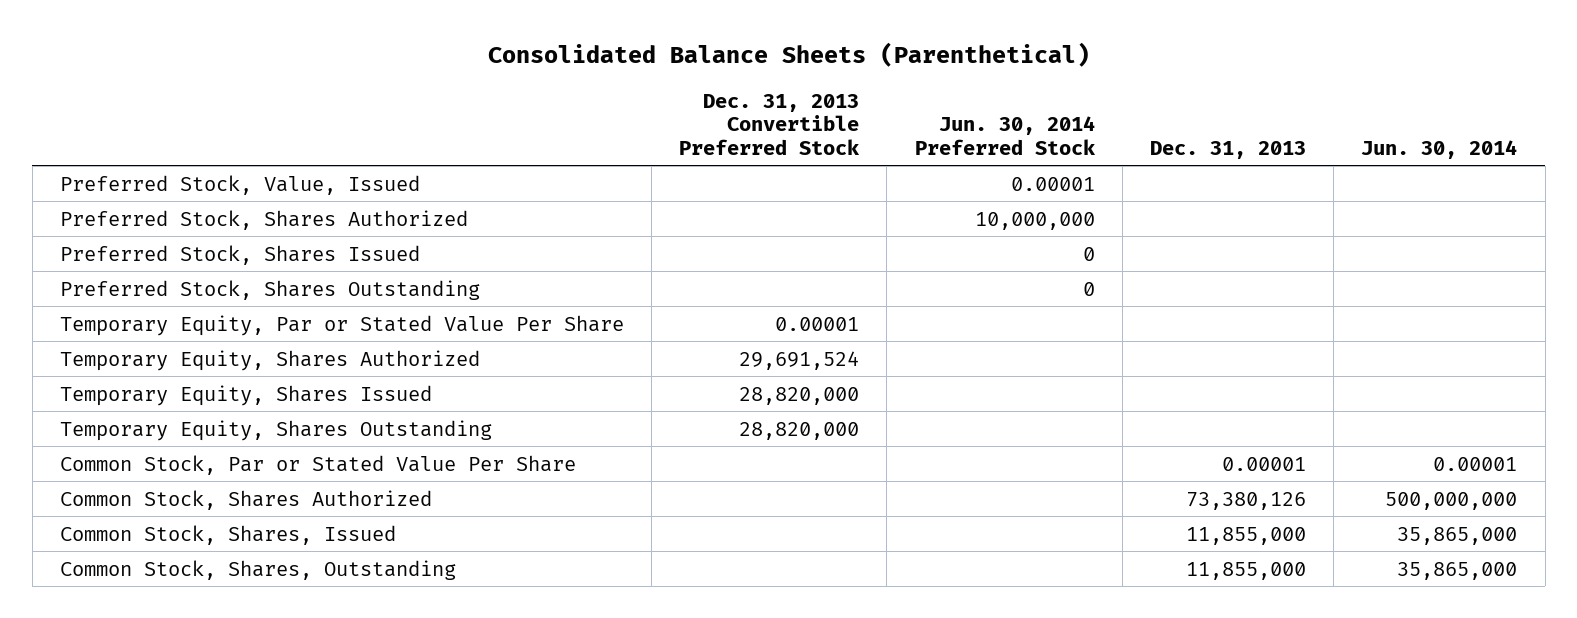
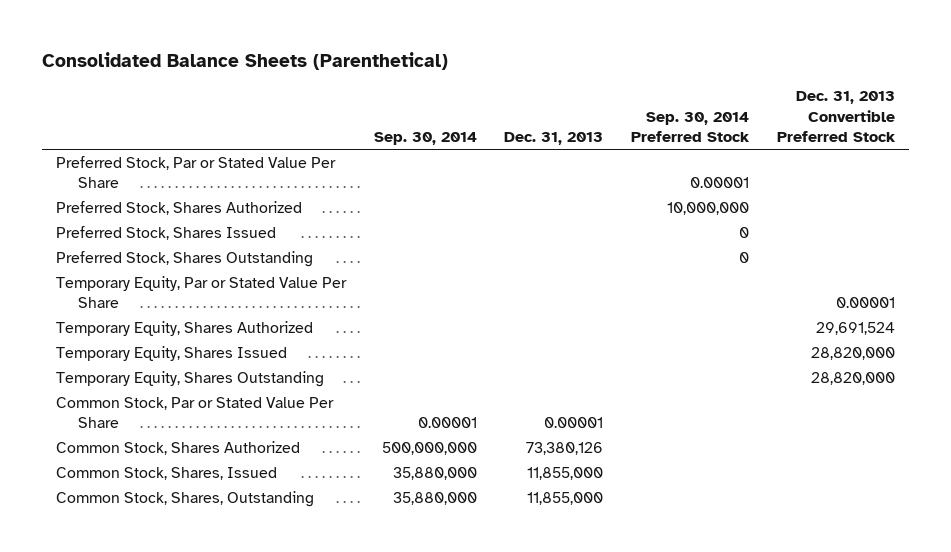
- | Dec. 31, 2013 Convertible Preferred Stock | Jun. 30, 2014 Preferred Stock | Dec. 31, 2013 | Jun. 30, 2014
+ | Sep. 30, 2014 | Dec. 31, 2013 | Sep. 30, 2014 Preferred Stock | Dec. 31, 2013 Convertible Preferred Stock
- Preferred Stock, Value, Issued | | 0.00001 | |
+ Preferred Stock, Par or Stated Value Per Share | | | 0.00001 |

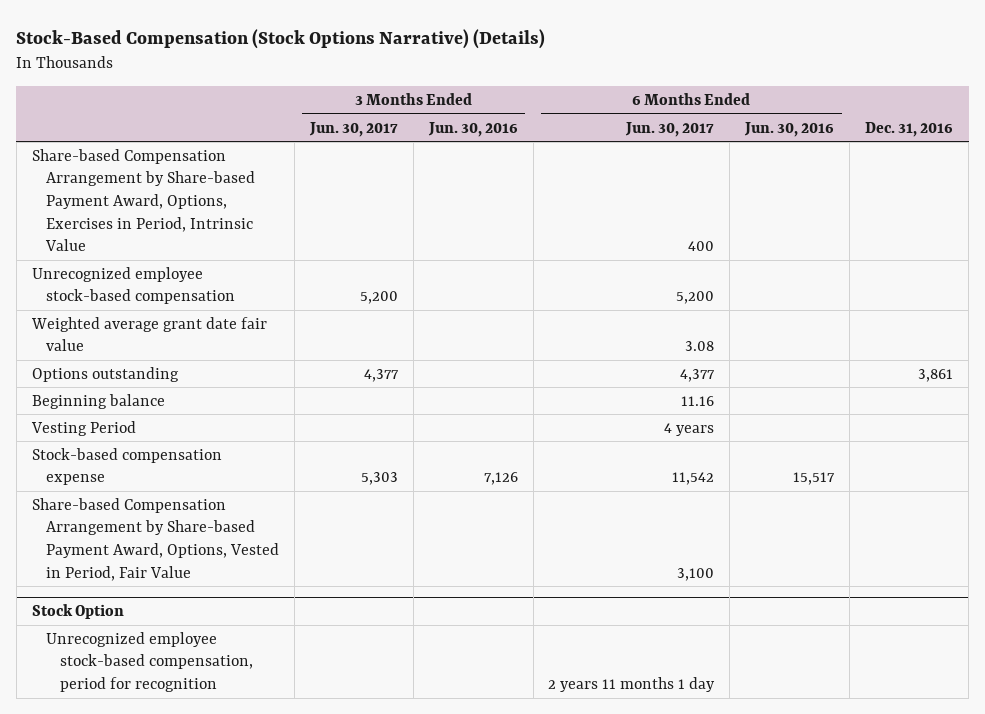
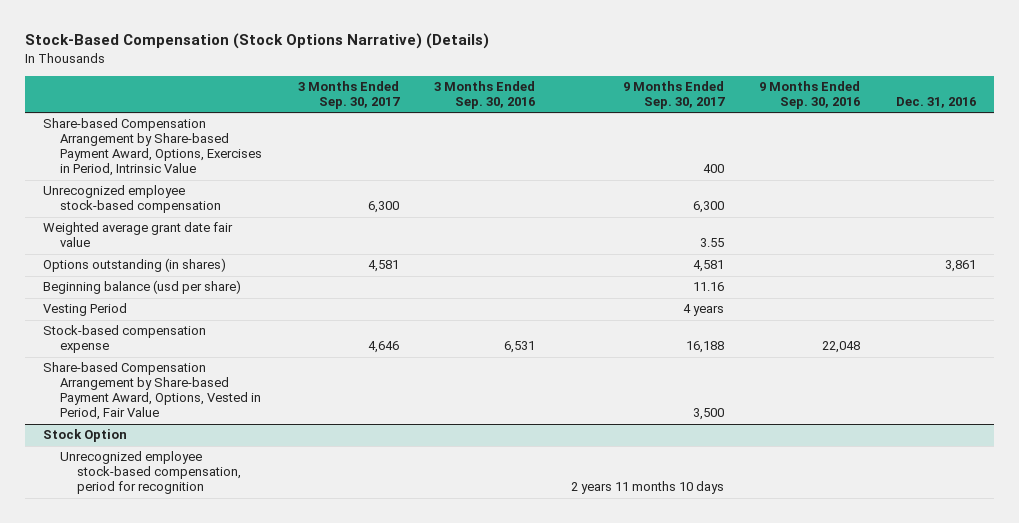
- | 3 Months Ended Jun. 30, 2017 | 3 Months Ended Jun. 30, 2016 | 6 Months Ended Jun. 30, 2017 | 6 Months Ended Jun. 30, 2016 | Dec. 31, 2016
+ | 3 Months Ended Sep. 30, 2017 | 3 Months Ended Sep. 30, 2016 | 9 Months Ended Sep. 30, 2017 | 9 Months Ended Sep. 30, 2016 | Dec. 31, 2016
- Options outstanding | 4,377 | | 4,377 | | 3,861
- Beginning balance | | | 11.16 | |
+ Options outstanding (in shares) | 4,581 | | 4,581 | | 3,861
+ Beginning balance (usd per share) | | | 11.16 | |

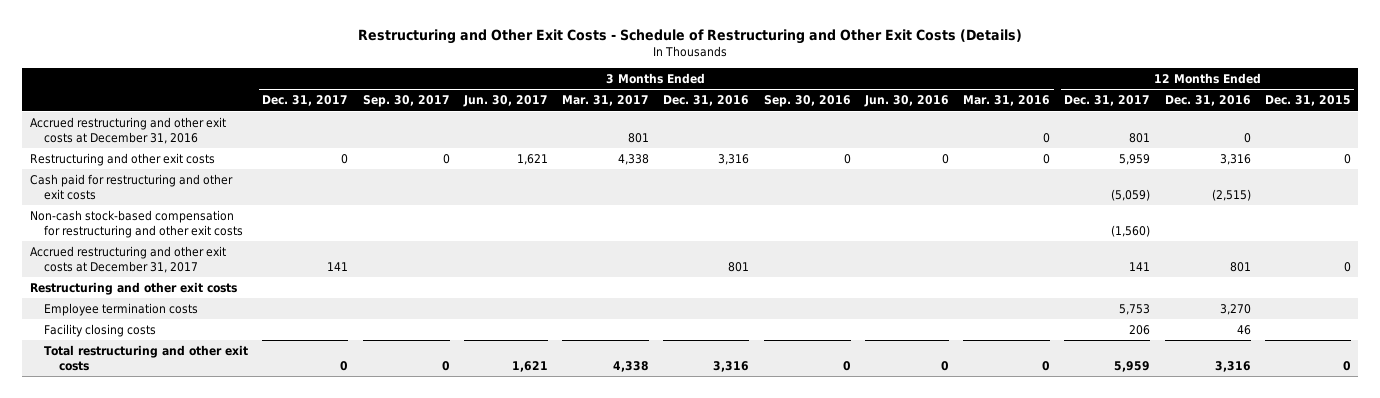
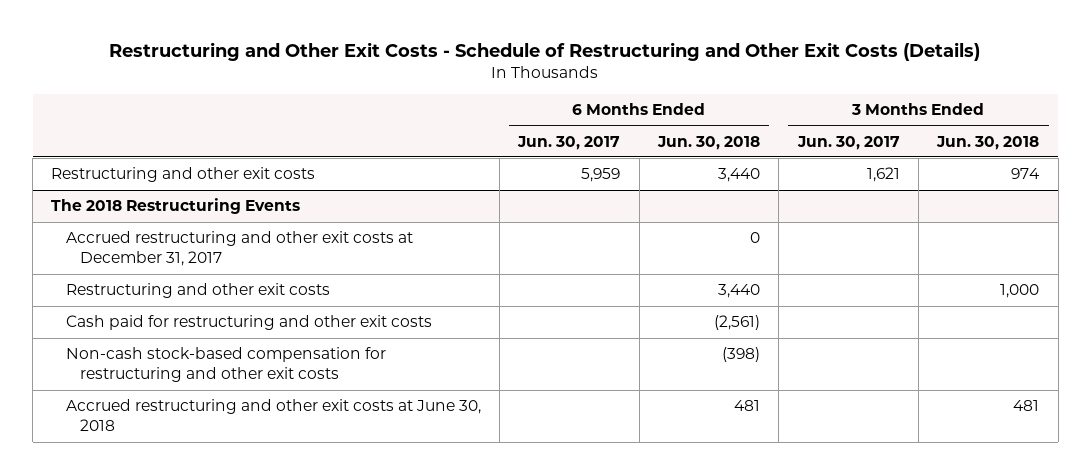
- | 3 Months Ended Dec. 31, 2017 | 3 Months Ended Sep. 30, 2017 | 3 Months Ended Jun. 30, 2017 | 3 Months Ended Mar. 31, 2017 | 3 Months Ended Dec. 31, 2016 | 3 Months Ended Sep. 30, 2016 | 3 Months Ended Jun. 30, 2016 | 3 Months Ended Mar. 31, 2016 | 12 Months Ended Dec. 31, 2017 | 12 Months Ended Dec. 31, 2016 | 12 Months Ended Dec. 31, 2015
+ | 6 Months Ended Jun. 30, 2017 | 6 Months Ended Jun. 30, 2018 | 3 Months Ended Jun. 30, 2017 | 3 Months Ended Jun. 30, 2018
- Accrued restructuring and other exit costs at December 31, 2016 | | | | 801 | | | | 0 | 801 | 0 |
- Cash paid for restructuring and other exit costs | | | | | | | | | (5,059) | (2,515) |
- Non-cash stock-based compensation for restructuring and other exit costs | | | | | | | | | (1,560) | |
- Accrued restructuring and other exit costs at December 31, 2017 | 141 | | | | 801 | | | | 141 | 801 | 0
- Restructuring and other exit costs
- Employee termination costs | | | | | | | | | 5,753 | 3,270 |
- Facility closing costs | | | | | | | | | 206 | 46 |
- Total restructuring and other exit costs | 0 | 0 | 1,621 | 4,338 | 3,316 | 0 | 0 | 0 | 5,959 | 3,316 | 0
+ The 2018 Restructuring Events
+ Accrued restructuring and other exit costs at December 31, 2017 | | 0 | |
+ Restructuring and other exit costs | | 3,440 | | 1,000
+ Cash paid for restructuring and other exit costs | | (2,561) | |
+ Non-cash stock-based compensation for restructuring and other exit costs | | (398) | |
+ Accrued restructuring and other exit costs at June 30, 2018 | | 481 | | 481

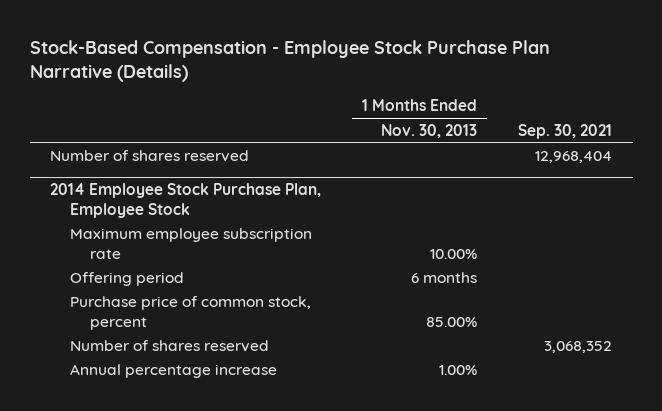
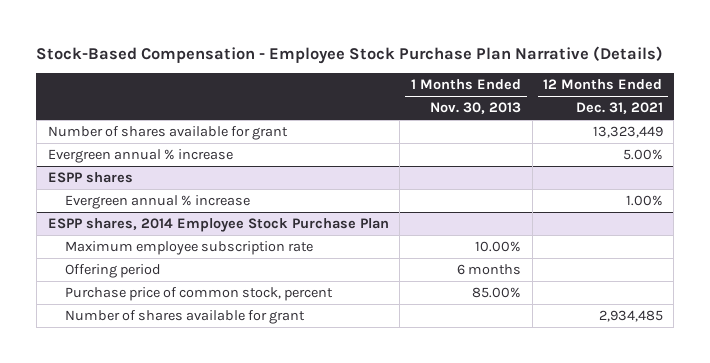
- | 1 Months Ended Nov. 30, 2013 | Sep. 30, 2021
+ | 1 Months Ended Nov. 30, 2013 | 12 Months Ended Dec. 31, 2021
- Number of shares reserved | | 12,968,404
- 2014 Employee Stock Purchase Plan, Employee Stock
+ Number of shares available for grant | | 13,323,449
+ Evergreen annual % increase | | 5.00%
+ ESPP shares
+ Evergreen annual % increase | | 1.00%
+ ESPP shares, 2014 Employee Stock Purchase Plan
- Number of shares reserved | | 3,068,352
- Annual percentage increase | 1.00% |
+ Number of shares available for grant | | 2,934,485

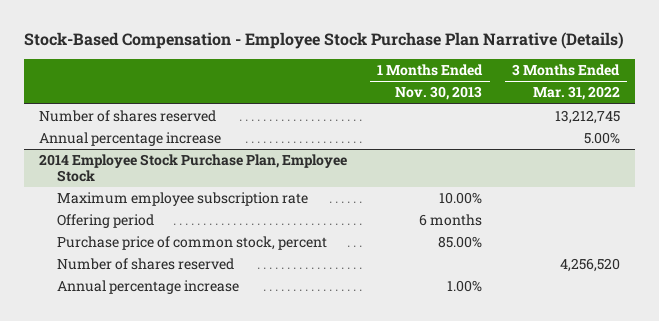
- | 1 Months Ended Nov. 30, 2013 | 12 Months Ended Dec. 31, 2021
+ | 1 Months Ended Nov. 30, 2013 | 3 Months Ended Mar. 31, 2022
- Number of shares available for grant | | 13,323,449
- Evergreen annual % increase | | 5.00%
- ESPP shares
- Evergreen annual % increase | | 1.00%
- ESPP shares, 2014 Employee Stock Purchase Plan
+ Number of shares reserved | | 13,212,745
+ Annual percentage increase | | 5.00%
+ 2014 Employee Stock Purchase Plan, Employee Stock
- Number of shares available for grant | | 2,934,485
+ Number of shares reserved | | 4,256,520
+ Annual percentage increase | 1.00% |

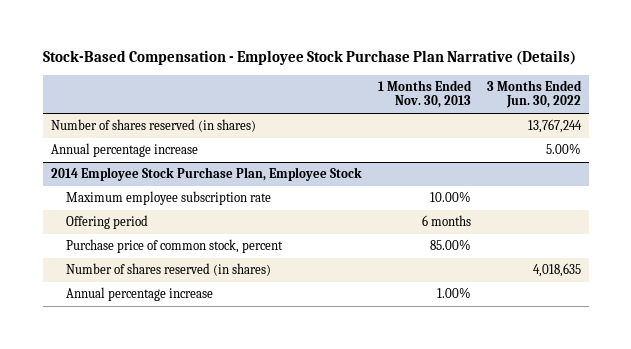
- | 1 Months Ended Nov. 30, 2013 | 3 Months Ended Mar. 31, 2022
+ | 1 Months Ended Nov. 30, 2013 | 3 Months Ended Jun. 30, 2022
- Number of shares reserved | | 13,212,745
+ Number of shares reserved (in shares) | | 13,767,244
@ 2014 Employee Stock Purchase Plan, Employee Stock
- Number of shares reserved | | 4,256,520
+ Number of shares reserved (in shares) | | 4,018,635

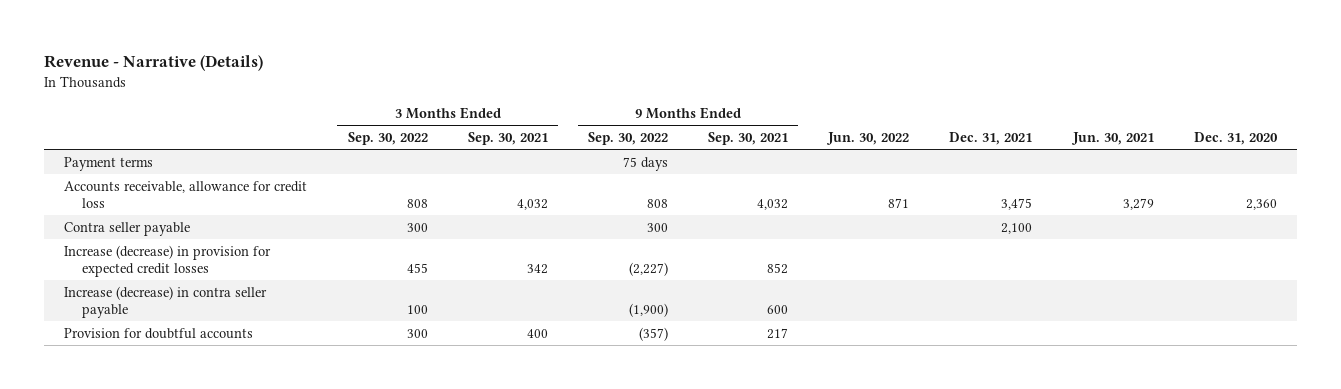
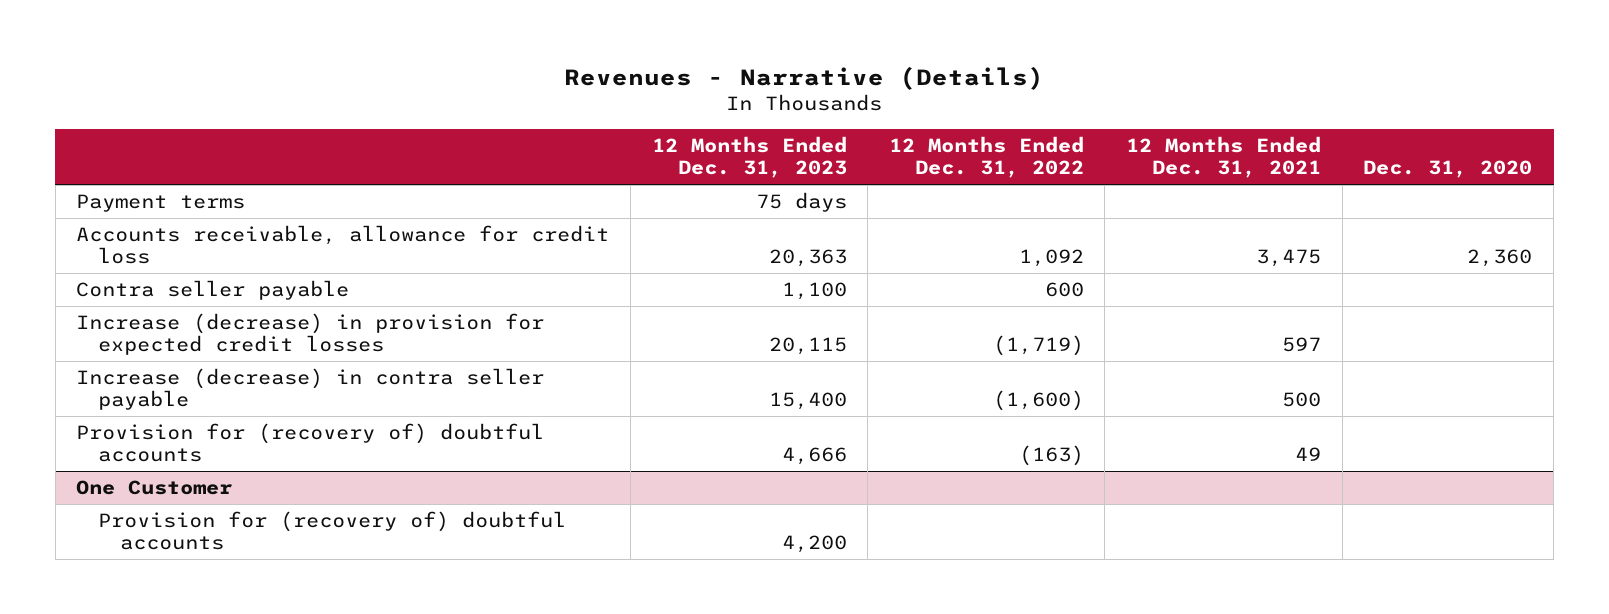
- Revenue - Narrative (Details)
+ Revenues - Narrative (Details)
- | 3 Months Ended Sep. 30, 2022 | 3 Months Ended Sep. 30, 2021 | 9 Months Ended Sep. 30, 2022 | 9 Months Ended Sep. 30, 2021 | Jun. 30, 2022 | Dec. 31, 2021 | Jun. 30, 2021 | Dec. 31, 2020
+ | 12 Months Ended Dec. 31, 2023 | 12 Months Ended Dec. 31, 2022 | 12 Months Ended Dec. 31, 2021 | Dec. 31, 2020
- Provision for doubtful accounts | 300 | 400 | (357) | 217 | | | |
+ Provision for (recovery of) doubtful accounts | 4,666 | (163) | 49 |
+ One Customer
+ Provision for (recovery of) doubtful accounts | 4,200 | | |

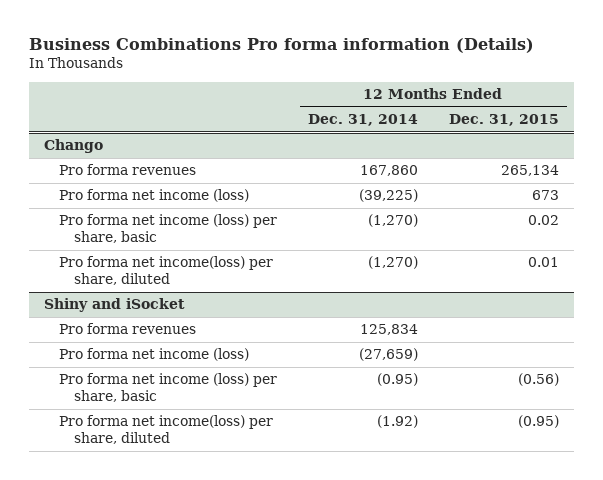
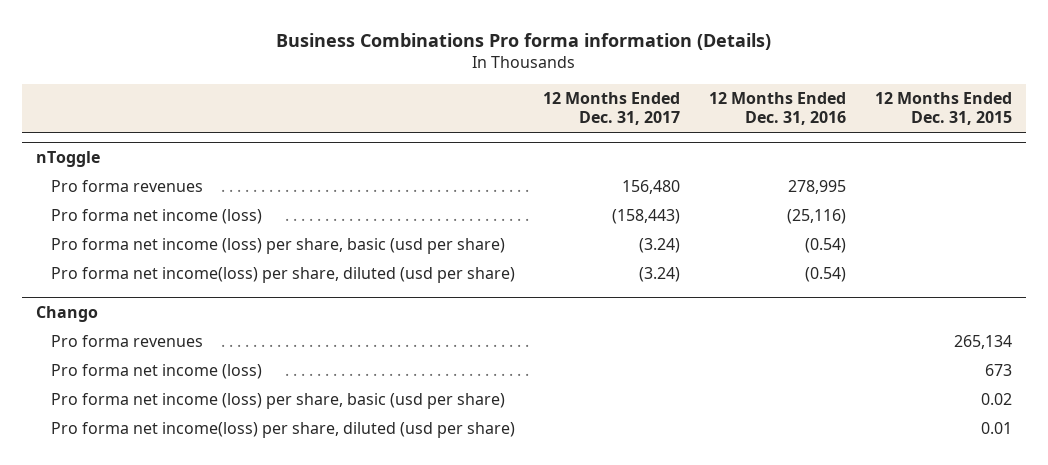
- | 12 Months Ended Dec. 31, 2014 | 12 Months Ended Dec. 31, 2015
+ | 12 Months Ended Dec. 31, 2017 | 12 Months Ended Dec. 31, 2016 | 12 Months Ended Dec. 31, 2015
+ nToggle
+ Pro forma revenues | 156,480 | 278,995 |
+ Pro forma net income (loss) | (158,443) | (25,116) |
+ Pro forma net income (loss) per share, basic (usd per share) | (3.24) | (0.54) |
+ Pro forma net income(loss) per share, diluted (usd per share) | (3.24) | (0.54) |
@ Chango
- Pro forma net income (loss) per share, basic | (1,270) | 0.02
- Pro forma net income(loss) per share, diluted | (1,270) | 0.01
- Shiny and iSocket
- Pro forma revenues | 125,834 |
- Pro forma net income (loss) | (27,659) |
- Pro forma net income (loss) per share, basic | (0.95) | (0.56)
- Pro forma net income(loss) per share, diluted | (1.92) | (0.95)
@ Chango
+ Pro forma net income (loss) per share, basic (usd per share) | | | 0.02
+ Pro forma net income(loss) per share, diluted (usd per share) | | | 0.01

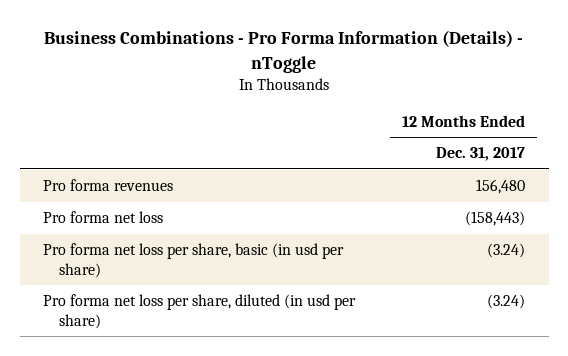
- Business Combinations Pro forma information (Details)
+ Business Combinations - Pro Forma Information (Details) - nToggle
- | 12 Months Ended Dec. 31, 2017 | 12 Months Ended Dec. 31, 2016 | 12 Months Ended Dec. 31, 2015
+ | 12 Months Ended Dec. 31, 2017
- nToggle
- Pro forma net income (loss) | (158,443) | (25,116) |
- Pro forma net income (loss) per share, basic (usd per share) | (3.24) | (0.54) |
- Pro forma net income(loss) per share, diluted (usd per share) | (3.24) | (0.54) |
- Chango
- Pro forma revenues | | | 265,134
- Pro forma net income (loss) | | | 673
- Pro forma net income (loss) per share, basic (usd per share) | | | 0.02
- Pro forma net income(loss) per share, diluted (usd per share) | | | 0.01
+ Pro forma net loss | (158,443)
+ Pro forma net loss per share, basic (in usd per share) | (3.24)
+ Pro forma net loss per share, diluted (in usd per share) | (3.24)

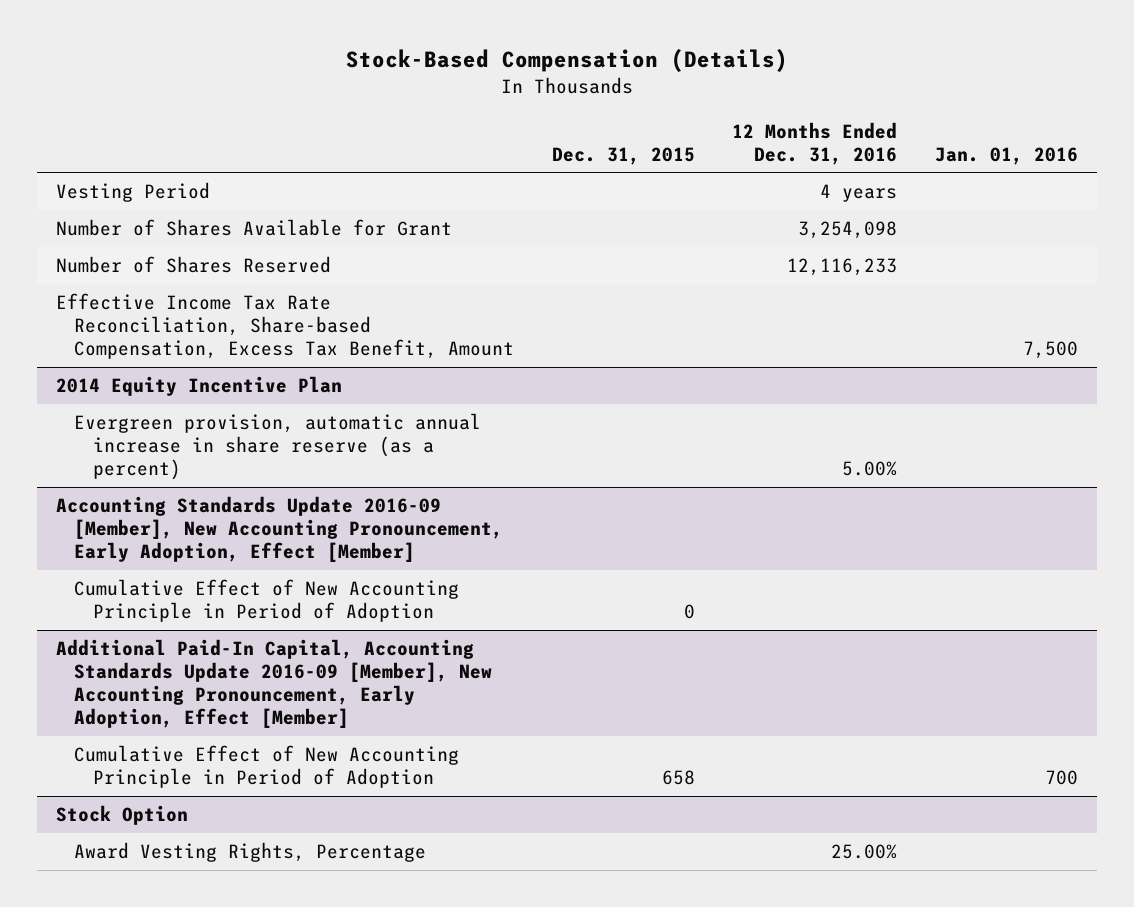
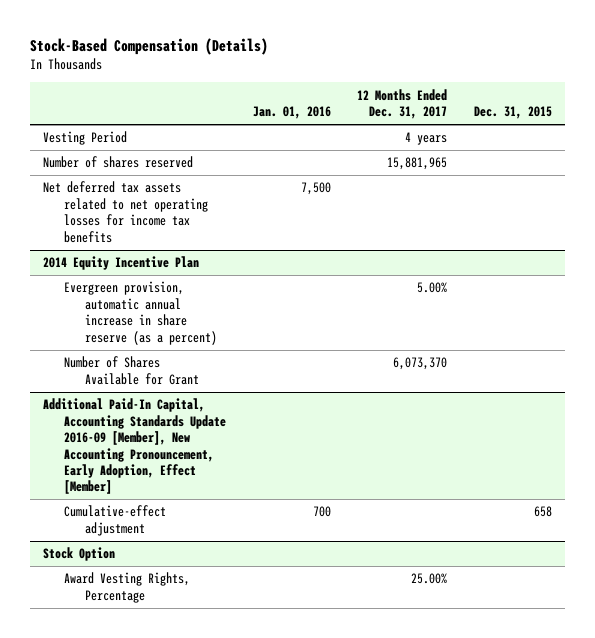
- | Dec. 31, 2015 | 12 Months Ended Dec. 31, 2016 | Jan. 01, 2016
+ | Jan. 01, 2016 | 12 Months Ended Dec. 31, 2017 | Dec. 31, 2015
- Number of Shares Available for Grant | | 3,254,098 |
- Number of Shares Reserved | | 12,116,233 |
- Effective Income Tax Rate Reconciliation, Share-based Compensation, Excess Tax Benefit, Amount | | | 7,500
+ Number of shares reserved | | 15,881,965 |
+ Net deferred tax assets related to net operating losses for income tax benefits | 7,500 | |
- Accounting Standards Update 2016-09 [Member], New Accounting Pronouncement, Early Adoption, Effect [Member]
- Cumulative Effect of New Accounting Principle in Period of Adoption | 0 | |
@ 2014 Equity Incentive Plan
+ Number of Shares Available for Grant | | 6,073,370 |
@ Additional Paid-In Capital, Accounting Standards Update 2016-09 [Member], New Accounting Pronouncement, Early Adoption, Effect [Member]
- Cumulative Effect of New Accounting Principle in Period of Adoption | 658 | | 700
+ Cumulative-effect adjustment | 700 | | 658

